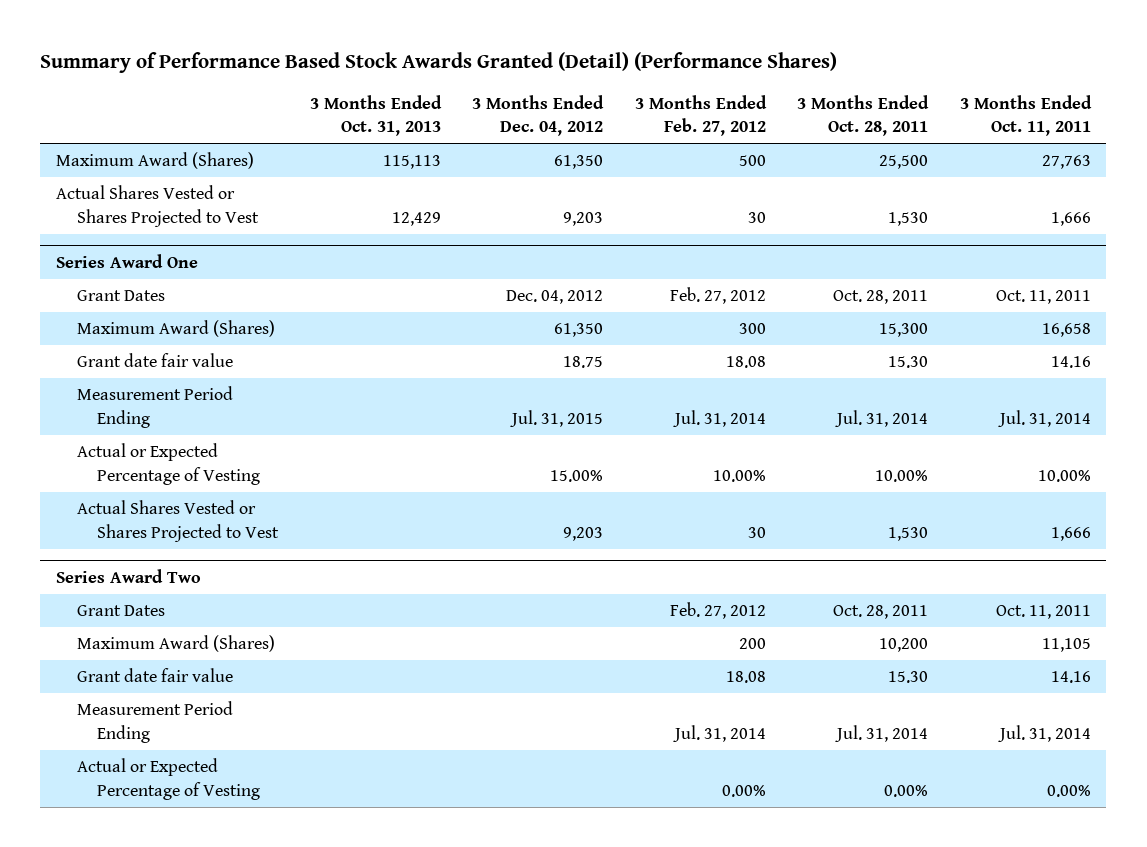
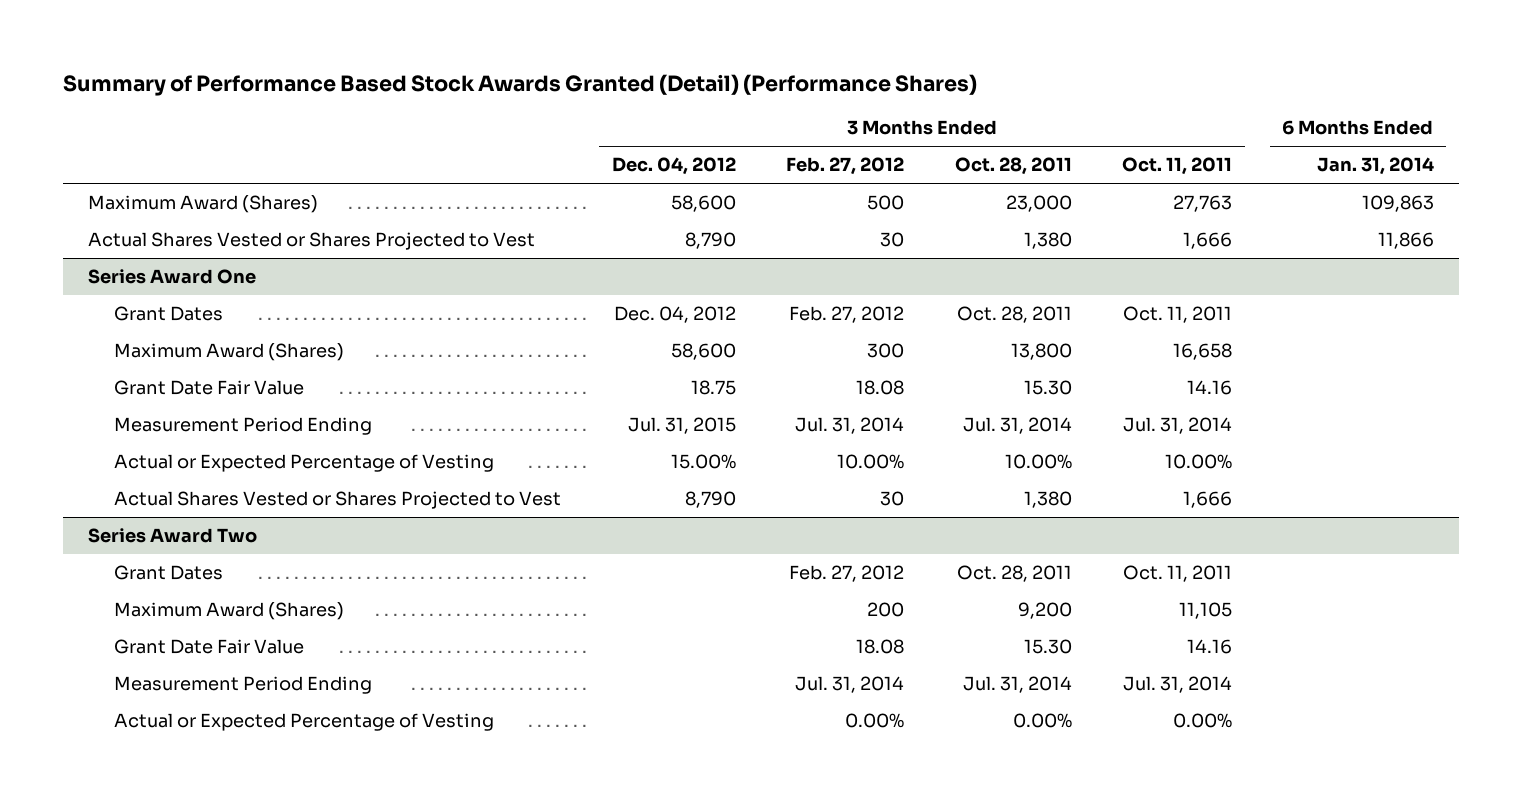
- | 3 Months Ended Oct. 31, 2013 | 3 Months Ended Dec. 04, 2012 | 3 Months Ended Feb. 27, 2012 | 3 Months Ended Oct. 28, 2011 | 3 Months Ended Oct. 11, 2011
+ | 3 Months Ended Dec. 04, 2012 | 3 Months Ended Feb. 27, 2012 | 3 Months Ended Oct. 28, 2011 | 3 Months Ended Oct. 11, 2011 | 6 Months Ended Jan. 31, 2014
- Maximum Award (Shares) | 115,113 | 61,350 | 500 | 25,500 | 27,763
- Actual Shares Vested or Shares Projected to Vest | 12,429 | 9,203 | 30 | 1,530 | 1,666
+ Maximum Award (Shares) | 58,600 | 500 | 23,000 | 27,763 | 109,863
+ Actual Shares Vested or Shares Projected to Vest | 8,790 | 30 | 1,380 | 1,666 | 11,866
@ Series Award One
- Maximum Award (Shares) | | 61,350 | 300 | 15,300 | 16,658
- Grant date fair value | | 18.75 | 18.08 | 15.30 | 14.16
+ Maximum Award (Shares) | 58,600 | 300 | 13,800 | 16,658 |
+ Grant Date Fair Value | 18.75 | 18.08 | 15.30 | 14.16 |
- Actual Shares Vested or Shares Projected to Vest | | 9,203 | 30 | 1,530 | 1,666
+ Actual Shares Vested or Shares Projected to Vest | 8,790 | 30 | 1,380 | 1,666 |
@ Series Award Two
- Maximum Award (Shares) | | | 200 | 10,200 | 11,105
- Grant date fair value | | | 18.08 | 15.30 | 14.16
+ Maximum Award (Shares) | | 200 | 9,200 | 11,105 |
+ Grant Date Fair Value | | 18.08 | 15.30 | 14.16 |

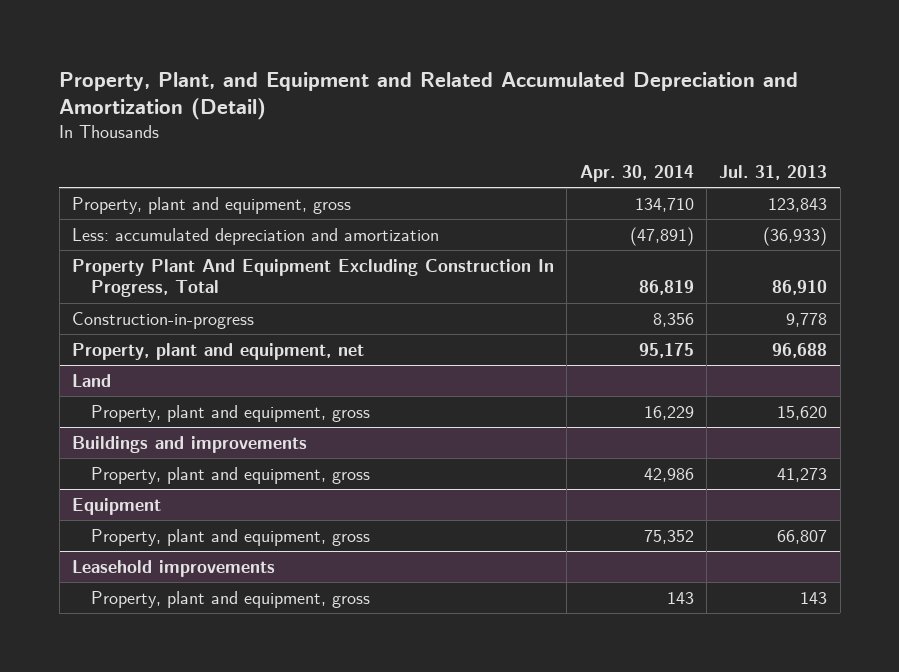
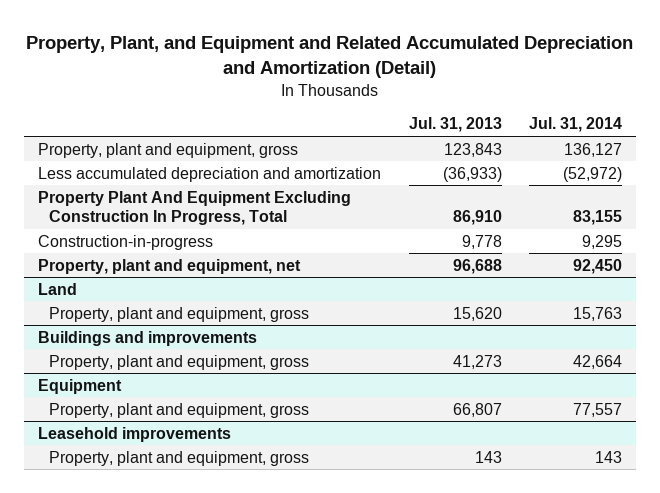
- | Apr. 30, 2014 | Jul. 31, 2013
+ | Jul. 31, 2013 | Jul. 31, 2014
- Less: accumulated depreciation and amortization | (47,891) | (36,933)
+ Less accumulated depreciation and amortization | (36,933) | (52,972)

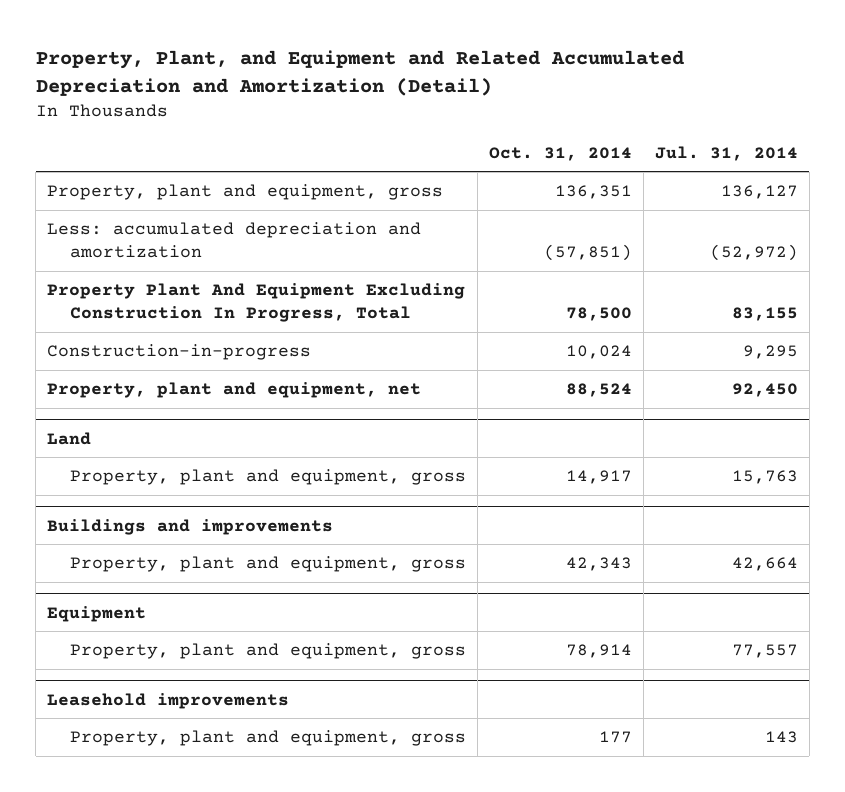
- | Jul. 31, 2013 | Jul. 31, 2014
+ | Oct. 31, 2014 | Jul. 31, 2014
- Less accumulated depreciation and amortization | (36,933) | (52,972)
+ Less: accumulated depreciation and amortization | (57,851) | (52,972)

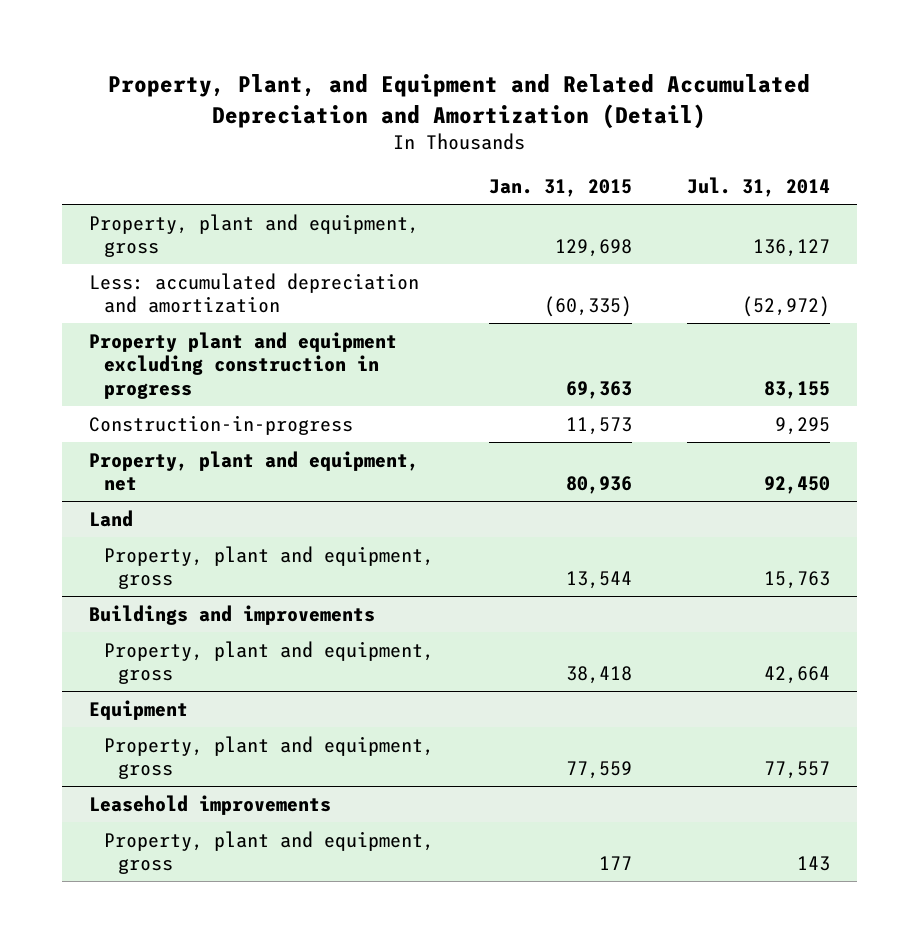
- | Oct. 31, 2014 | Jul. 31, 2014
+ | Jan. 31, 2015 | Jul. 31, 2014
- Property Plant And Equipment Excluding Construction In Progress, Total | 78,500 | 83,155
+ Property plant and equipment excluding construction in progress | 69,363 | 83,155

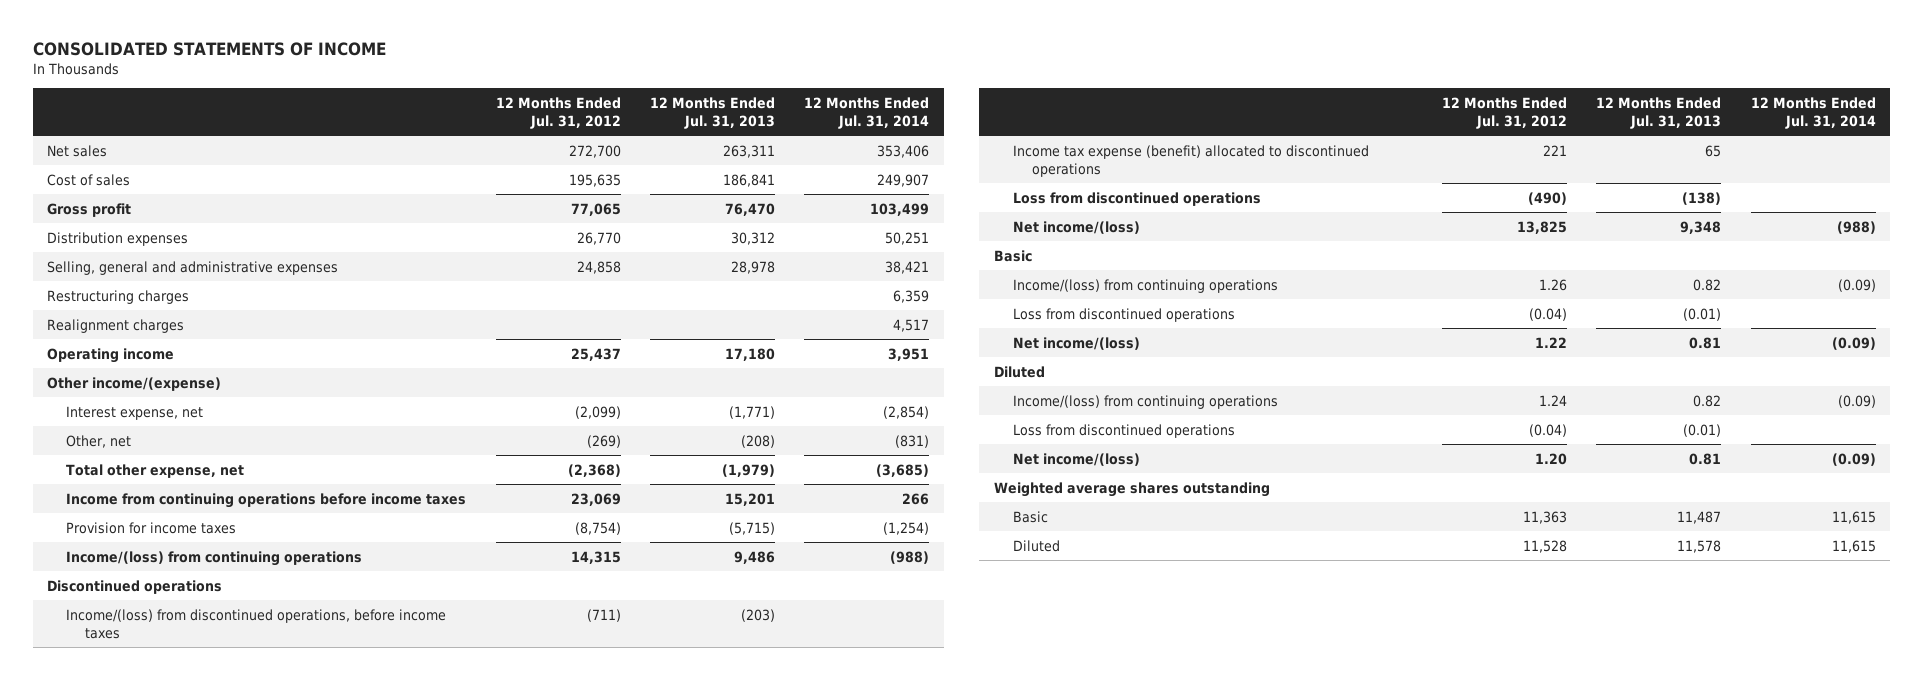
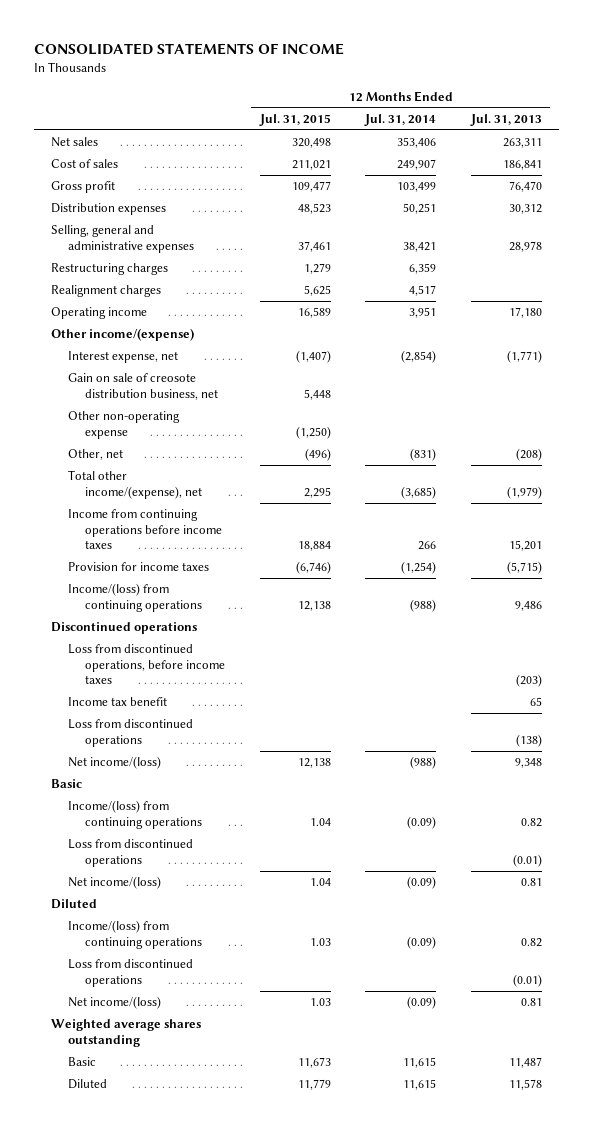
- | 12 Months Ended Jul. 31, 2012 | 12 Months Ended Jul. 31, 2013 | 12 Months Ended Jul. 31, 2014
+ | 12 Months Ended Jul. 31, 2015 | 12 Months Ended Jul. 31, 2014 | 12 Months Ended Jul. 31, 2013
+ Gain on sale of creosote distribution business, net | 5,448 | |
+ Other non-operating expense | (1,250) | |
- Total other expense, net | (2,368) | (1,979) | (3,685)
+ Total other income/(expense), net | 2,295 | (3,685) | (1,979)
- Income/(loss) from discontinued operations, before income taxes | (711) | (203) |
- Income tax expense (benefit) allocated to discontinued operations | 221 | 65 |
+ Loss from discontinued operations, before income taxes | | | (203)
+ Income tax benefit | | | 65

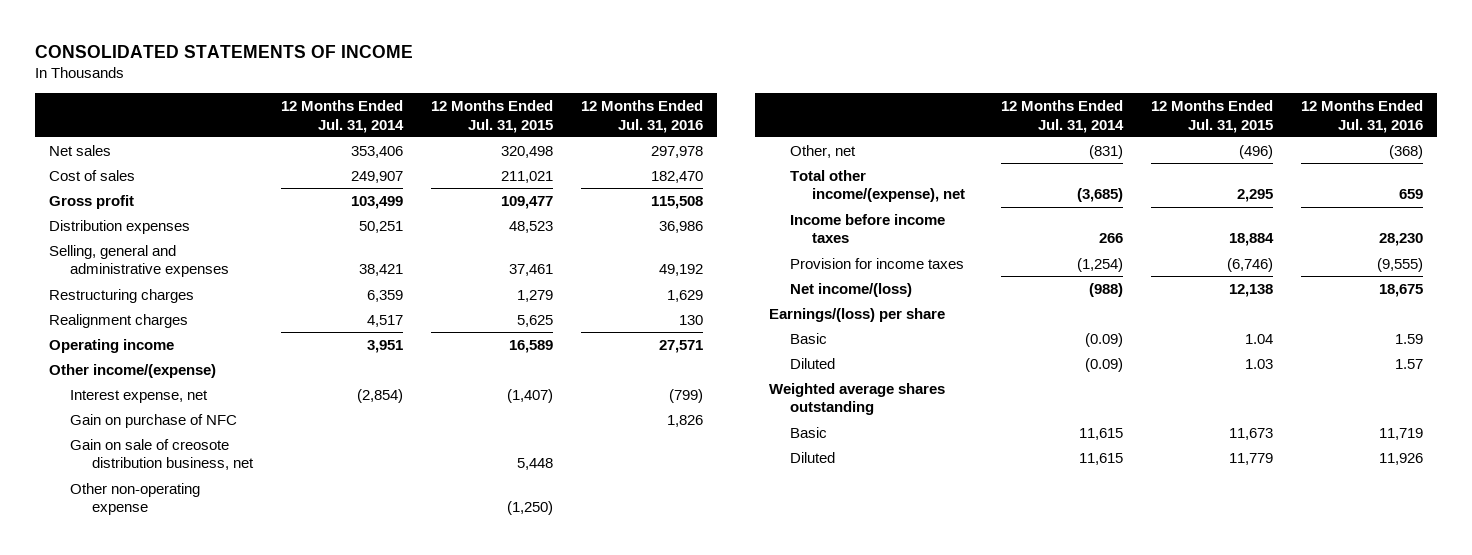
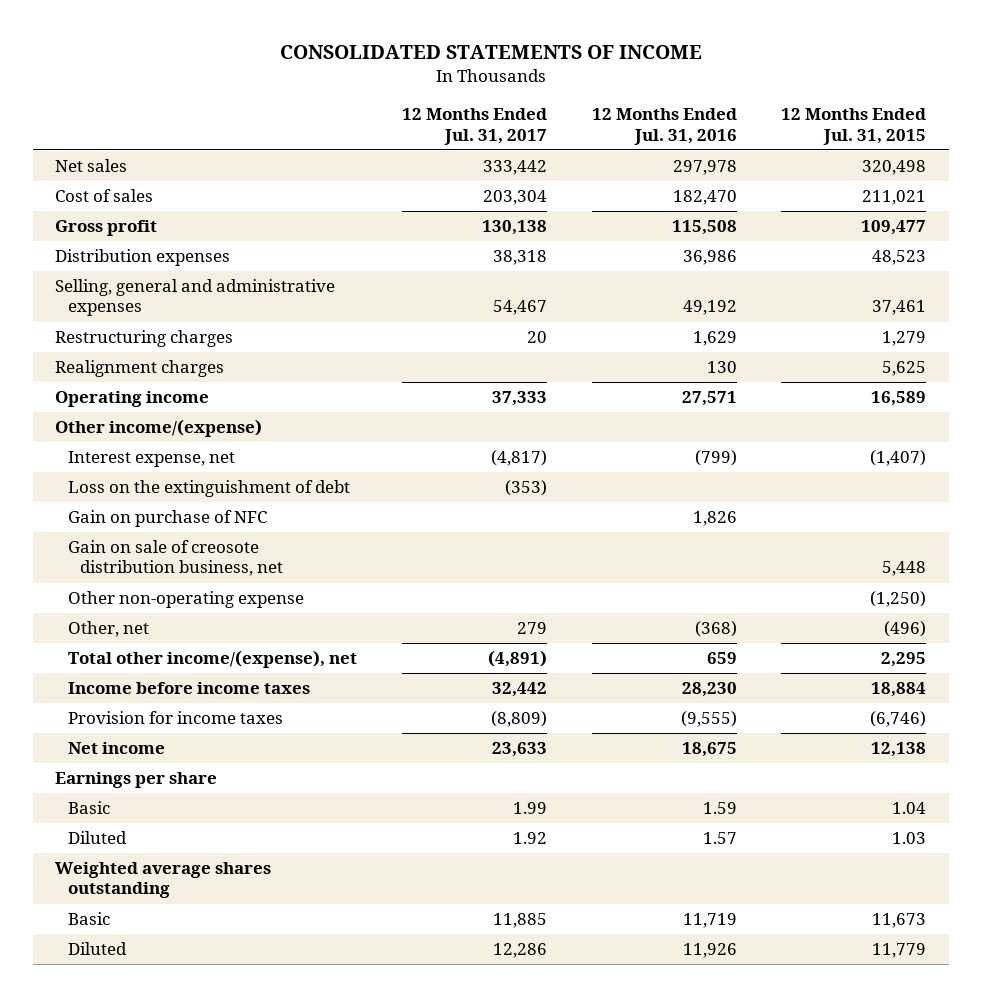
- | 12 Months Ended Jul. 31, 2014 | 12 Months Ended Jul. 31, 2015 | 12 Months Ended Jul. 31, 2016
+ | 12 Months Ended Jul. 31, 2017 | 12 Months Ended Jul. 31, 2016 | 12 Months Ended Jul. 31, 2015
+ Loss on the extinguishment of debt | (353) | |
- Net income/(loss) | (988) | 12,138 | 18,675
- Earnings/(loss) per share
+ Net income | 23,633 | 18,675 | 12,138
+ Earnings per share

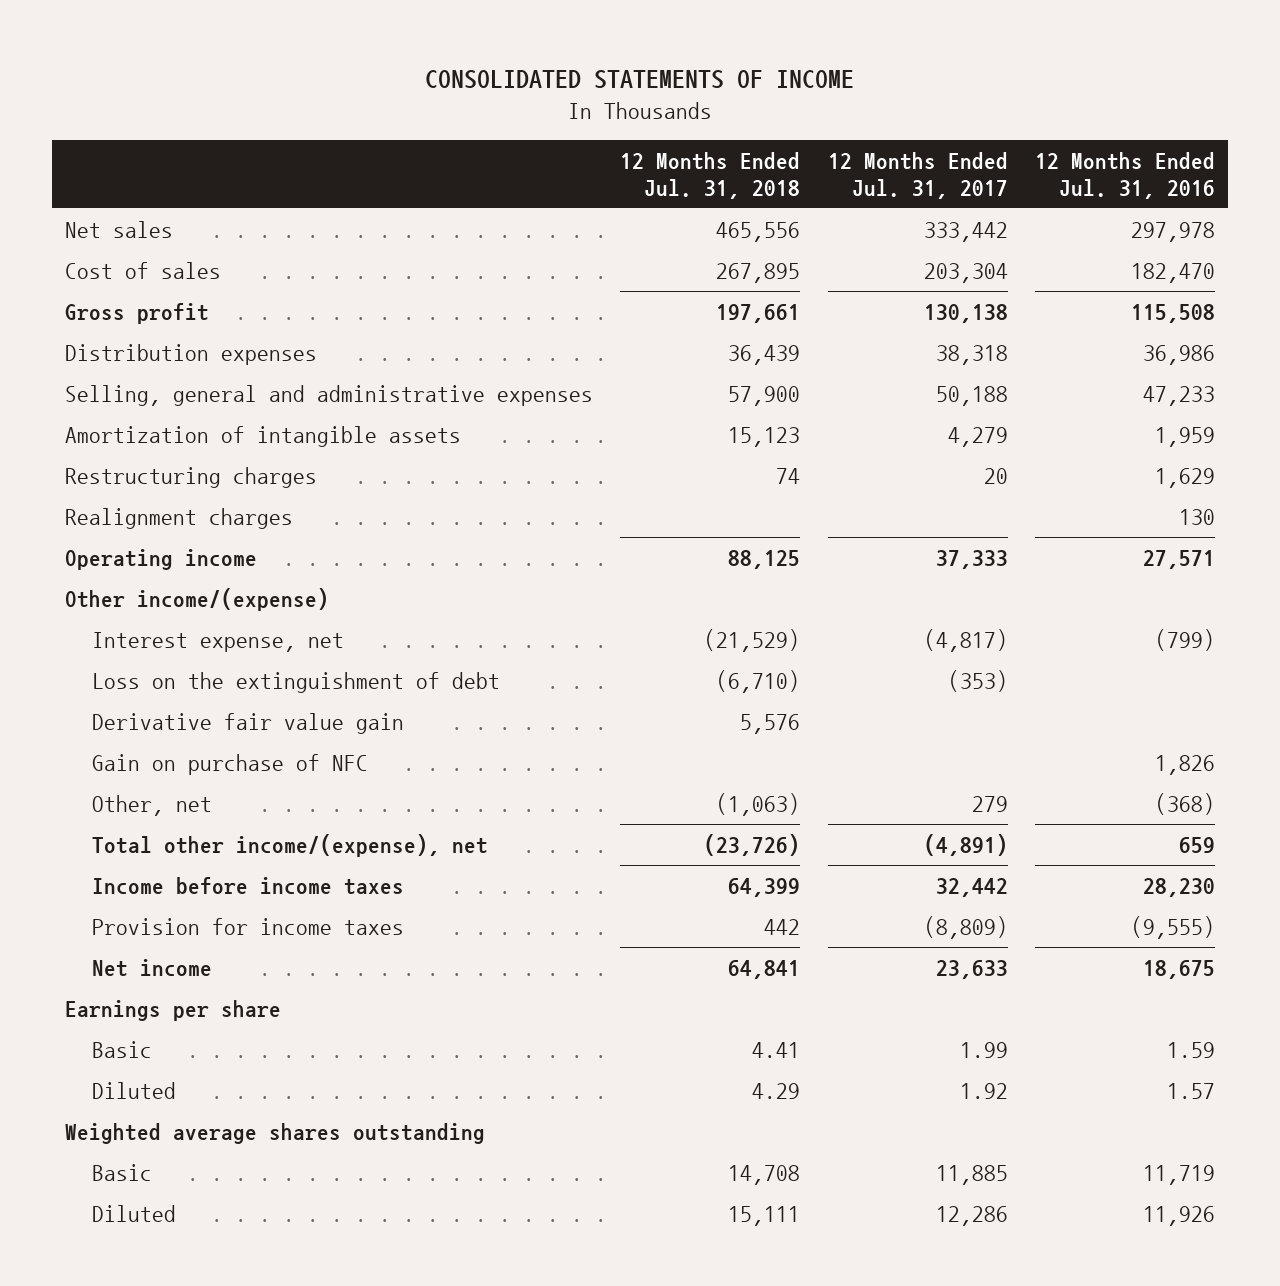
- | 12 Months Ended Jul. 31, 2017 | 12 Months Ended Jul. 31, 2016 | 12 Months Ended Jul. 31, 2015
+ | 12 Months Ended Jul. 31, 2018 | 12 Months Ended Jul. 31, 2017 | 12 Months Ended Jul. 31, 2016
- Selling, general and administrative expenses | 54,467 | 49,192 | 37,461
+ Selling, general and administrative expenses | 57,900 | 50,188 | 47,233
+ Amortization of intangible assets | 15,123 | 4,279 | 1,959
+ Derivative fair value gain | 5,576 | |
- Gain on sale of creosote distribution business, net | | | 5,448
- Other non-operating expense | | | (1,250)

